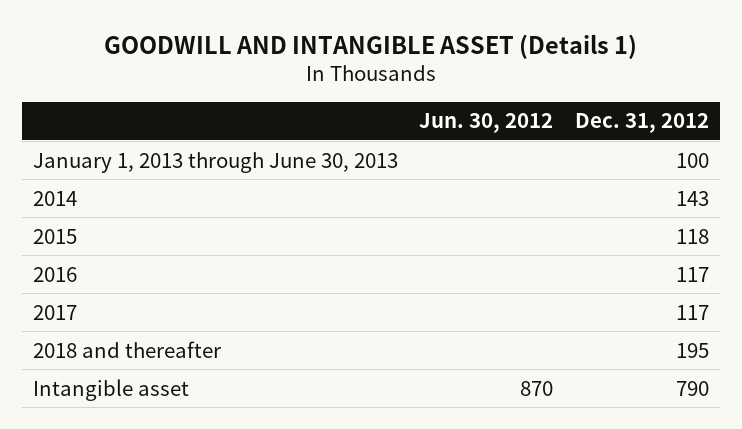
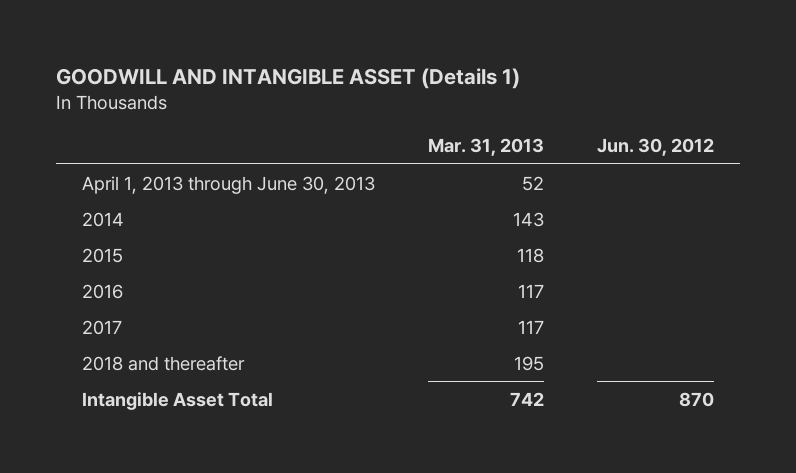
- | Jun. 30, 2012 | Dec. 31, 2012
+ | Mar. 31, 2013 | Jun. 30, 2012
- January 1, 2013 through June 30, 2013 | | 100
+ April 1, 2013 through June 30, 2013 | 52 |
- Intangible asset | 870 | 790
+ Intangible Asset Total | 742 | 870

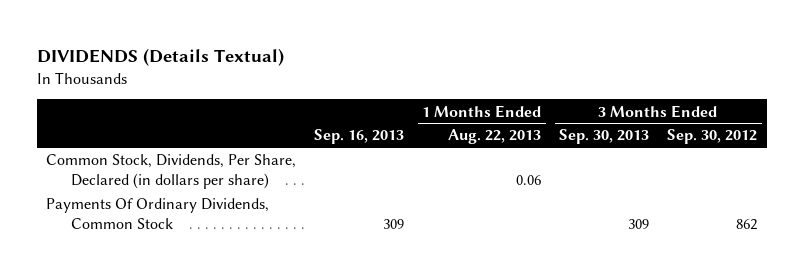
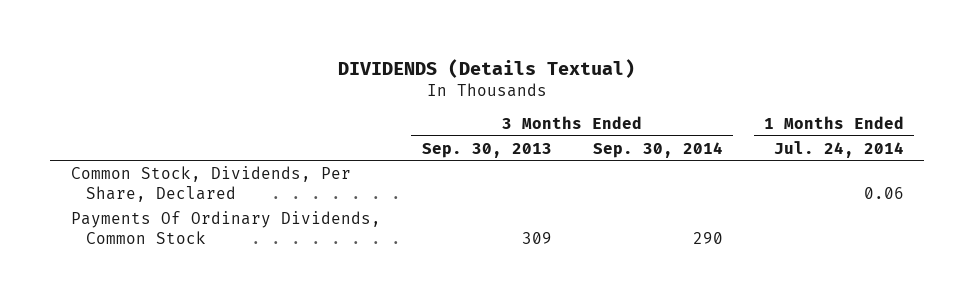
- | Sep. 16, 2013 | 1 Months Ended Aug. 22, 2013 | 3 Months Ended Sep. 30, 2013 | 3 Months Ended Sep. 30, 2012
+ | 3 Months Ended Sep. 30, 2013 | 3 Months Ended Sep. 30, 2014 | 1 Months Ended Jul. 24, 2014
- Common Stock, Dividends, Per Share, Declared (in dollars per share) | | 0.06 | |
+ Common Stock, Dividends, Per Share, Declared | | | 0.06

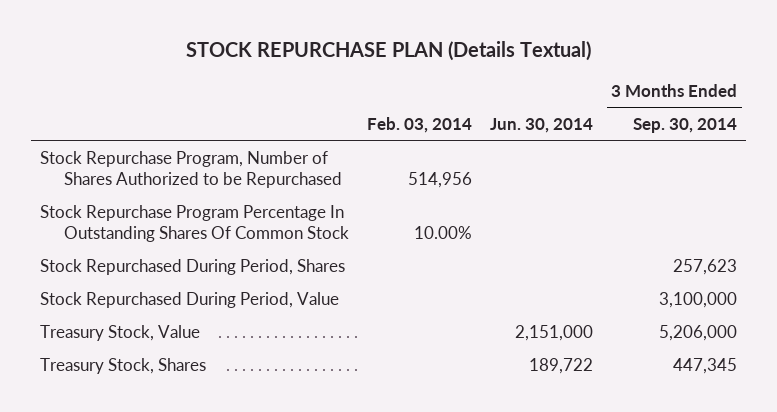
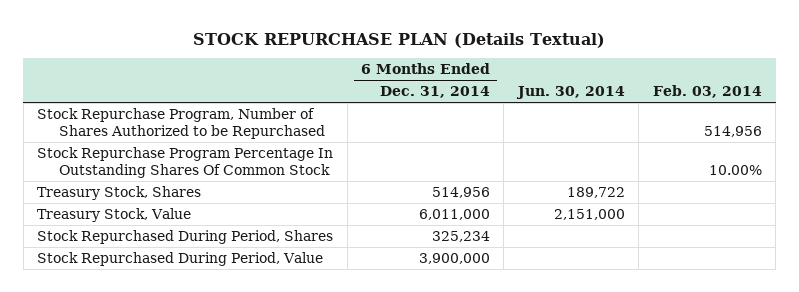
- | Feb. 03, 2014 | Jun. 30, 2014 | 3 Months Ended Sep. 30, 2014
+ | 6 Months Ended Dec. 31, 2014 | Jun. 30, 2014 | Feb. 03, 2014
moved up: Treasury Stock, Shares | 514,956 | 189,722 |
moved up: Treasury Stock, Value | 6,011,000 | 2,151,000 |

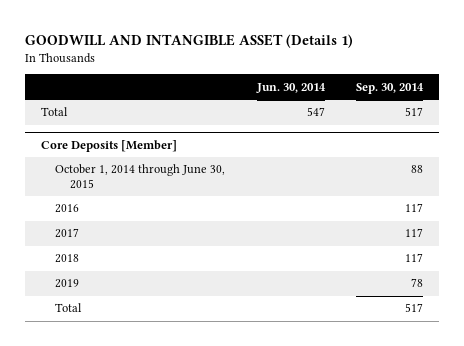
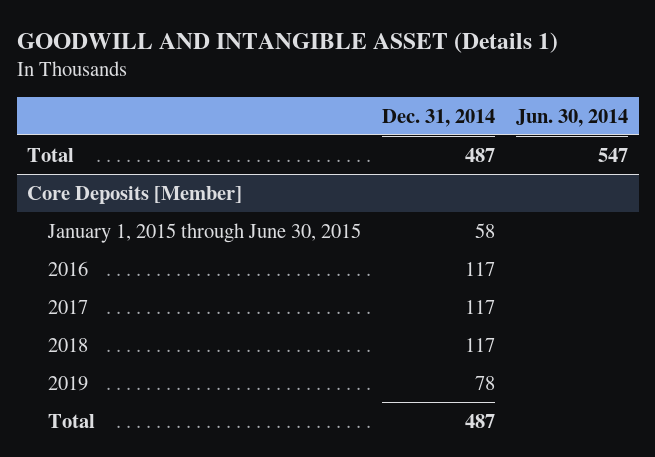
- | Jun. 30, 2014 | Sep. 30, 2014
+ | Dec. 31, 2014 | Jun. 30, 2014
@ Core Deposits [Member]
- October 1, 2014 through June 30, 2015 | | 88
+ January 1, 2015 through June 30, 2015 | 58 |

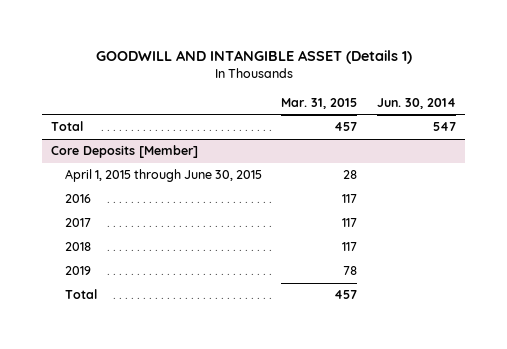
- | Dec. 31, 2014 | Jun. 30, 2014
+ | Mar. 31, 2015 | Jun. 30, 2014
@ Core Deposits [Member]
- January 1, 2015 through June 30, 2015 | 58 |
+ April 1, 2015 through June 30, 2015 | 28 |

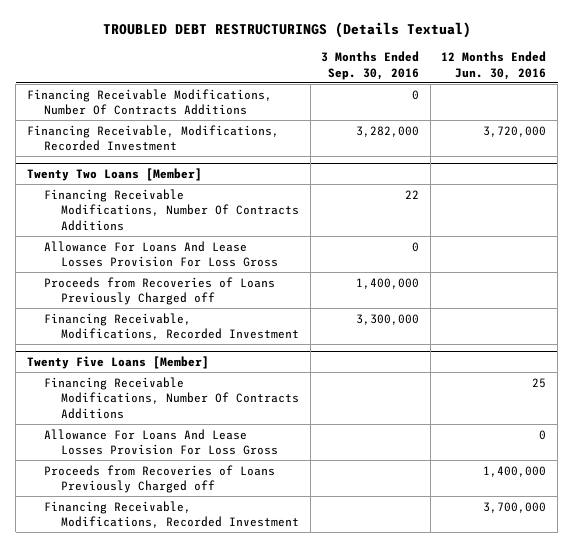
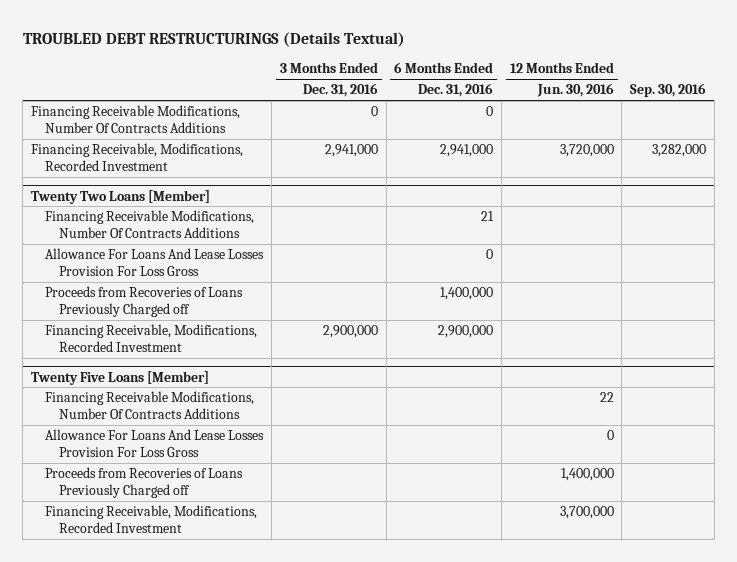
- | 3 Months Ended Sep. 30, 2016 | 12 Months Ended Jun. 30, 2016
+ | 3 Months Ended Dec. 31, 2016 | 6 Months Ended Dec. 31, 2016 | 12 Months Ended Jun. 30, 2016 | Sep. 30, 2016
@ Twenty Five Loans [Member]
- Financing Receivable Modifications, Number Of Contracts Additions | | 25
+ Financing Receivable Modifications, Number Of Contracts Additions | | | 22 |

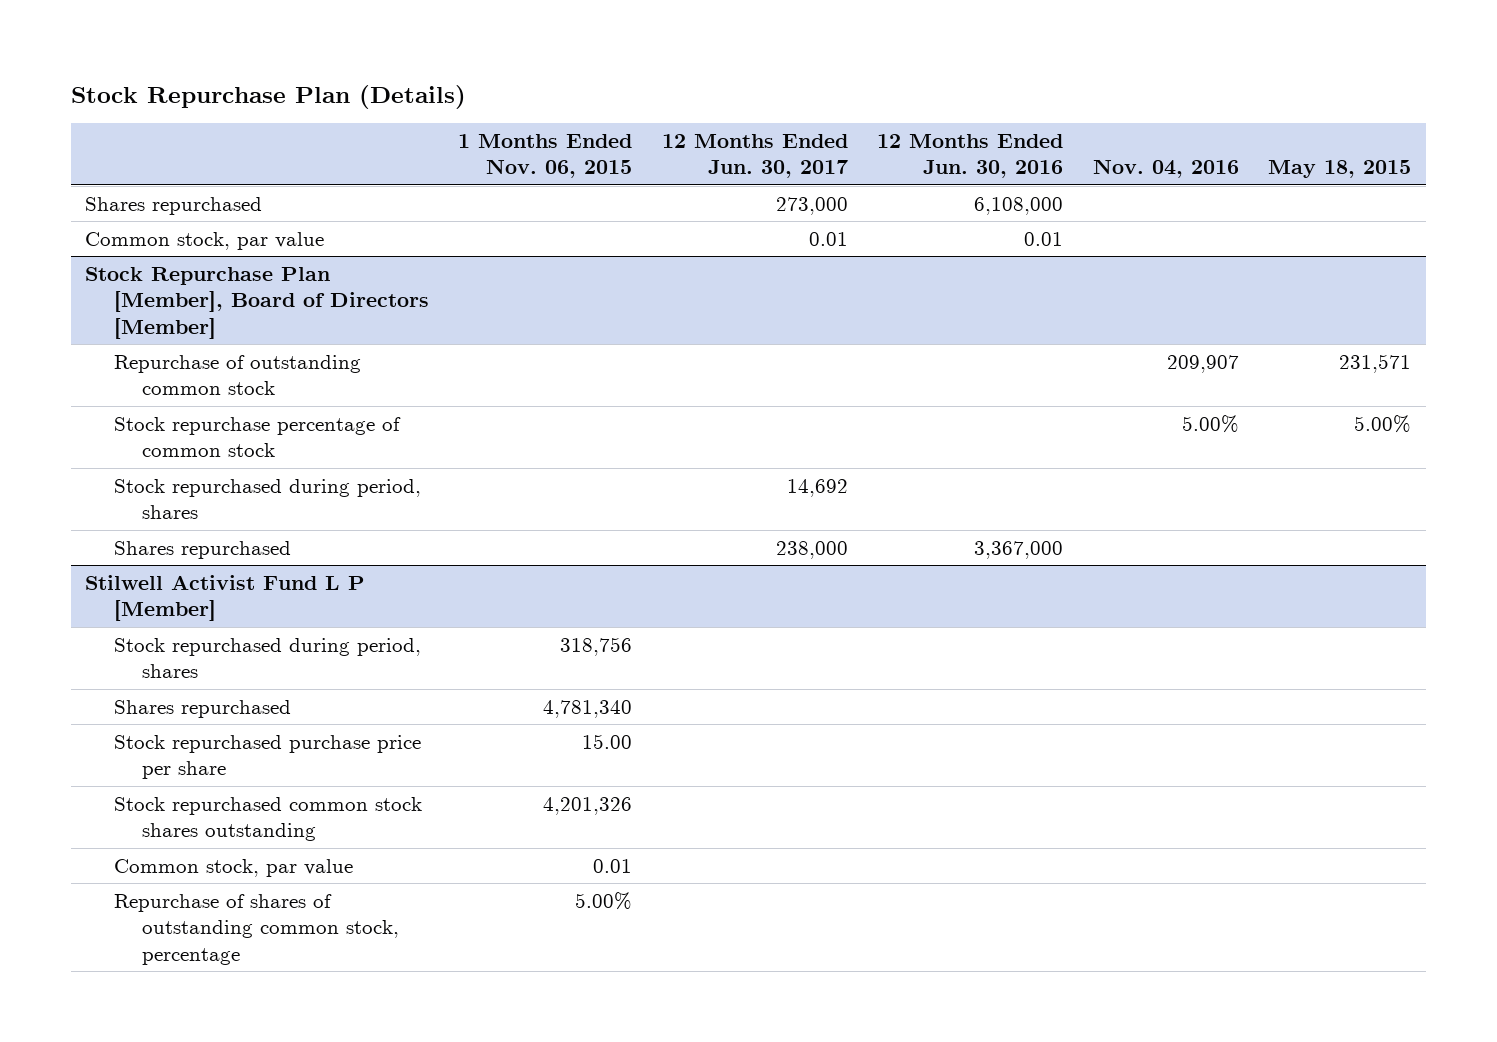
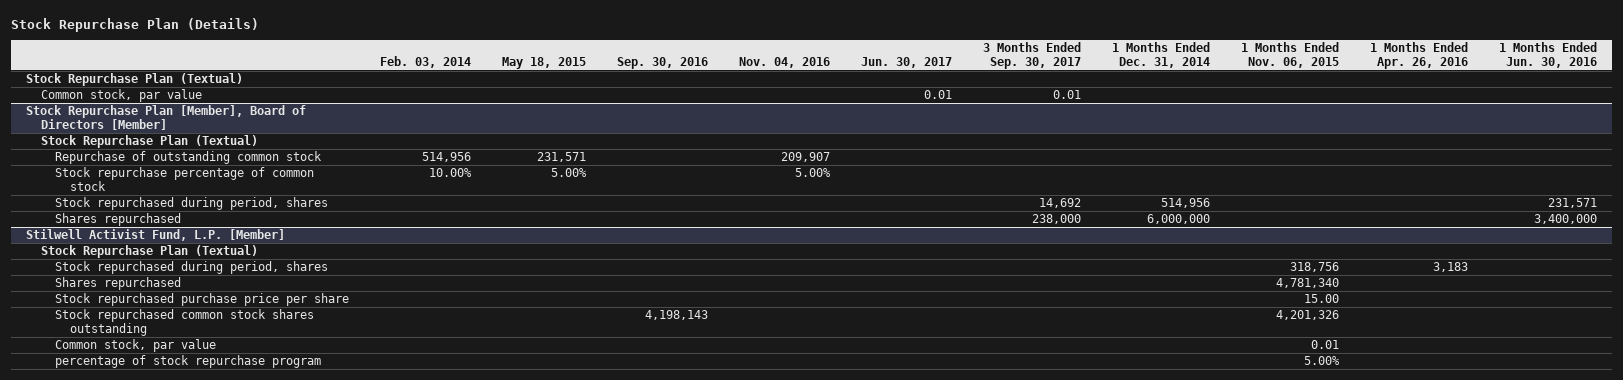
- | 1 Months Ended Nov. 06, 2015 | 12 Months Ended Jun. 30, 2017 | 12 Months Ended Jun. 30, 2016 | Nov. 04, 2016 | May 18, 2015
+ | Feb. 03, 2014 | May 18, 2015 | Sep. 30, 2016 | Nov. 04, 2016 | Jun. 30, 2017 | 3 Months Ended Sep. 30, 2017 | 1 Months Ended Dec. 31, 2014 | 1 Months Ended Nov. 06, 2015 | 1 Months Ended Apr. 26, 2016 | 1 Months Ended Jun. 30, 2016
- Shares repurchased | | 273,000 | 6,108,000 | |
+ Stock Repurchase Plan (Textual)
@ Stock Repurchase Plan [Member], Board of Directors [Member]
+ Stock Repurchase Plan (Textual)
- Stilwell Activist Fund L P [Member]
+ Stilwell Activist Fund, L.P. [Member]
+ Stock Repurchase Plan (Textual)
- Repurchase of shares of outstanding common stock, percentage | 5.00% | | | |
+ percentage of stock repurchase program | | | | | | | | 5.00% | |

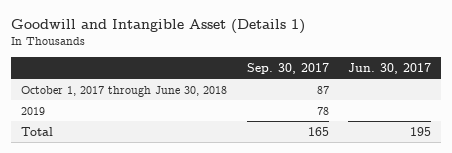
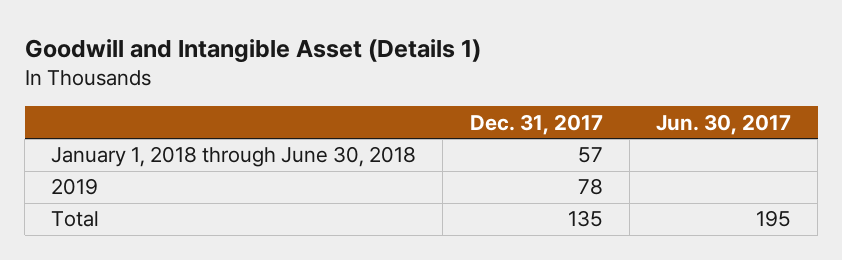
- | Sep. 30, 2017 | Jun. 30, 2017
+ | Dec. 31, 2017 | Jun. 30, 2017
- October 1, 2017 through June 30, 2018 | 87 |
+ January 1, 2018 through June 30, 2018 | 57 |

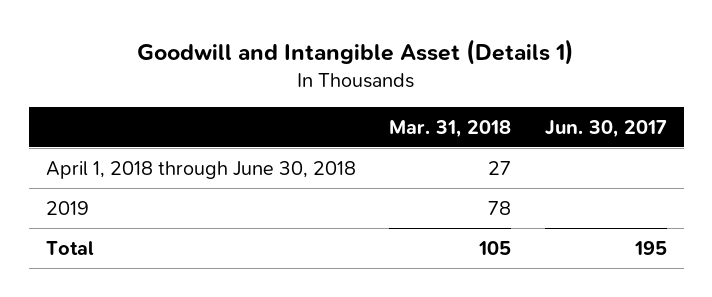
- | Dec. 31, 2017 | Jun. 30, 2017
+ | Mar. 31, 2018 | Jun. 30, 2017
- January 1, 2018 through June 30, 2018 | 57 |
+ April 1, 2018 through June 30, 2018 | 27 |

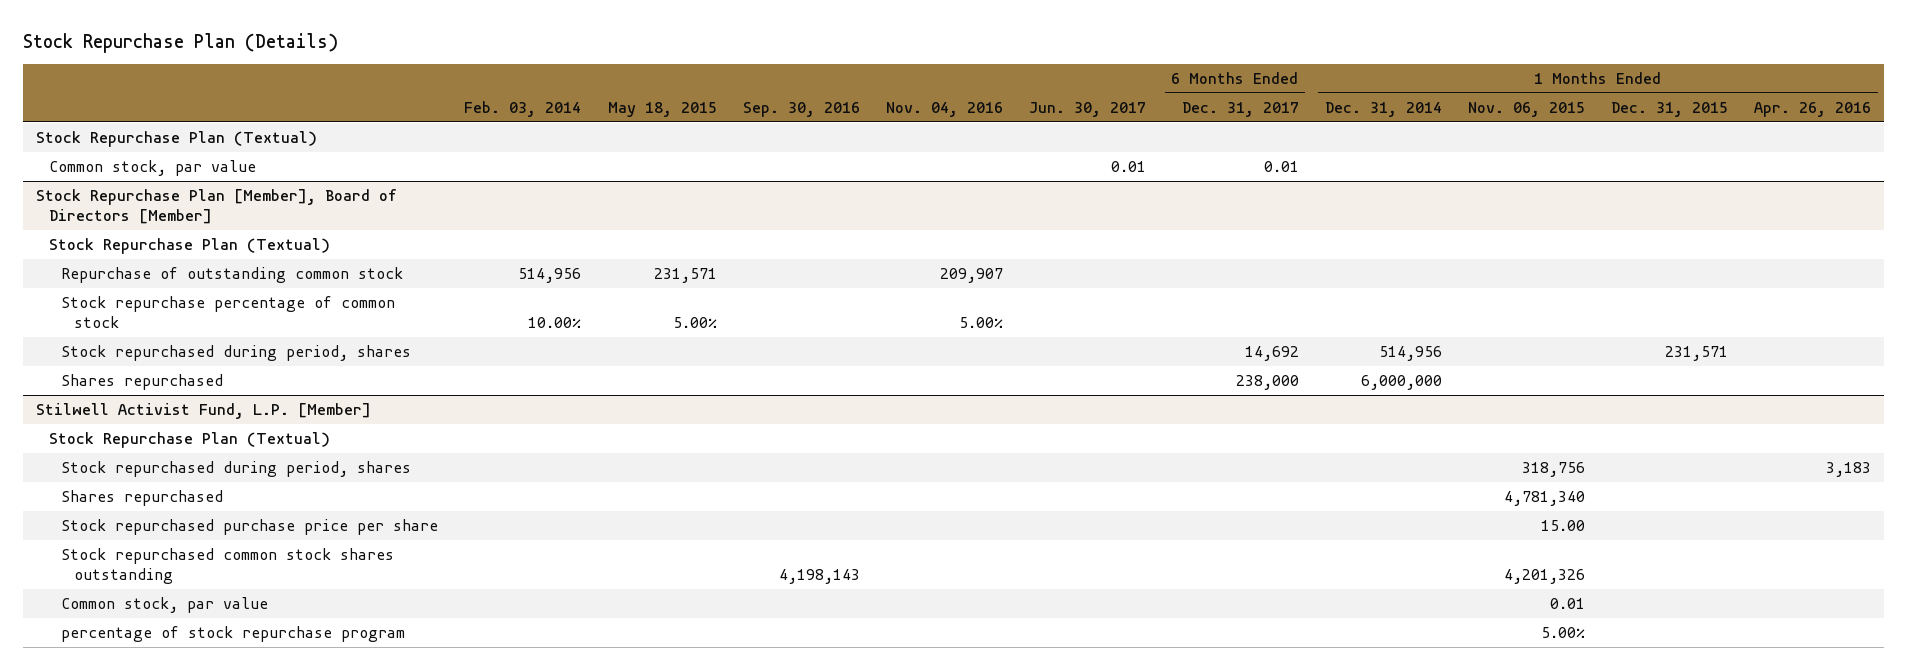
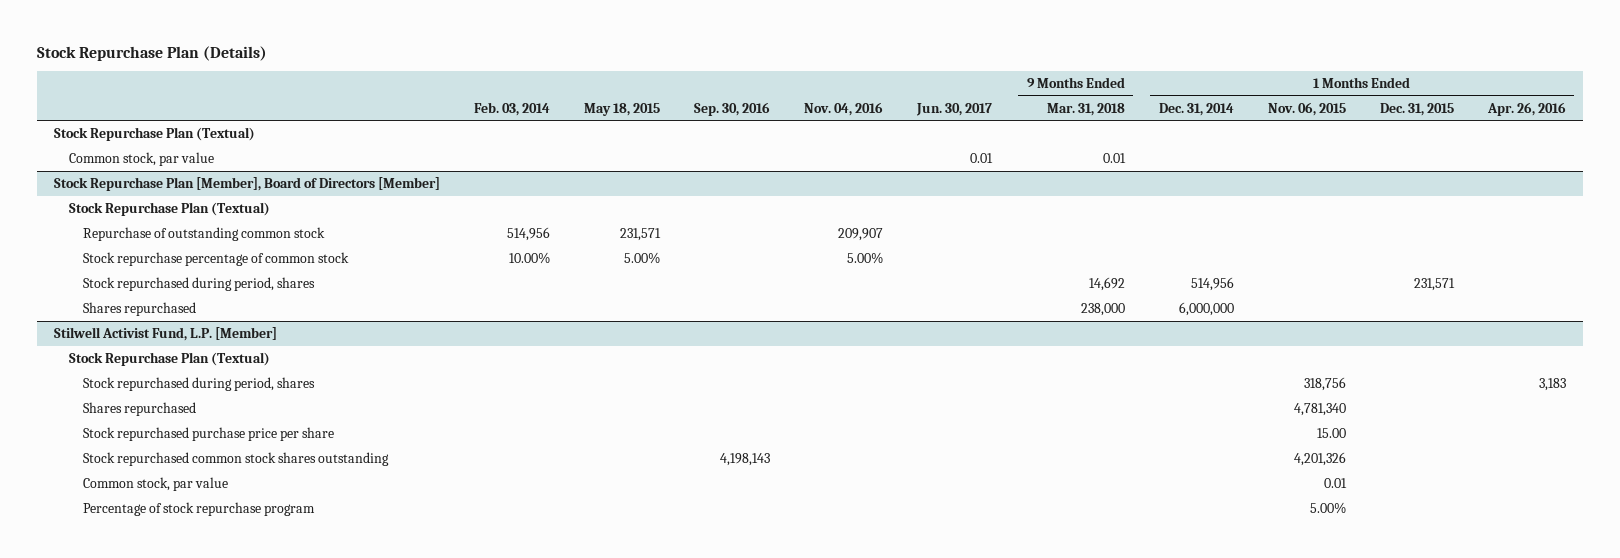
- | Feb. 03, 2014 | May 18, 2015 | Sep. 30, 2016 | Nov. 04, 2016 | Jun. 30, 2017 | 6 Months Ended Dec. 31, 2017 | 1 Months Ended Dec. 31, 2014 | 1 Months Ended Nov. 06, 2015 | 1 Months Ended Dec. 31, 2015 | 1 Months Ended Apr. 26, 2016
+ | Feb. 03, 2014 | May 18, 2015 | Sep. 30, 2016 | Nov. 04, 2016 | Jun. 30, 2017 | 9 Months Ended Mar. 31, 2018 | 1 Months Ended Dec. 31, 2014 | 1 Months Ended Nov. 06, 2015 | 1 Months Ended Dec. 31, 2015 | 1 Months Ended Apr. 26, 2016
@ Stilwell Activist Fund, L.P. [Member]
- percentage of stock repurchase program | | | | | | | | 5.00% | |
+ Percentage of stock repurchase program | | | | | | | | 5.00% | |

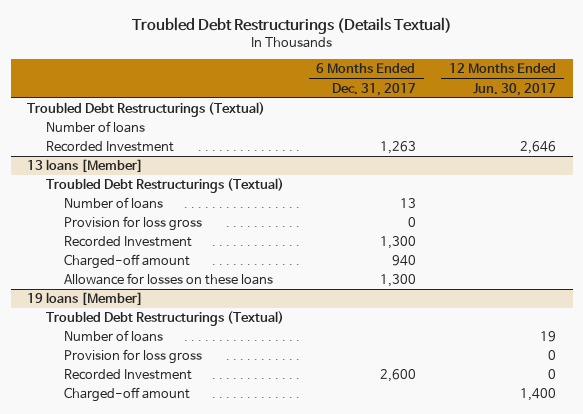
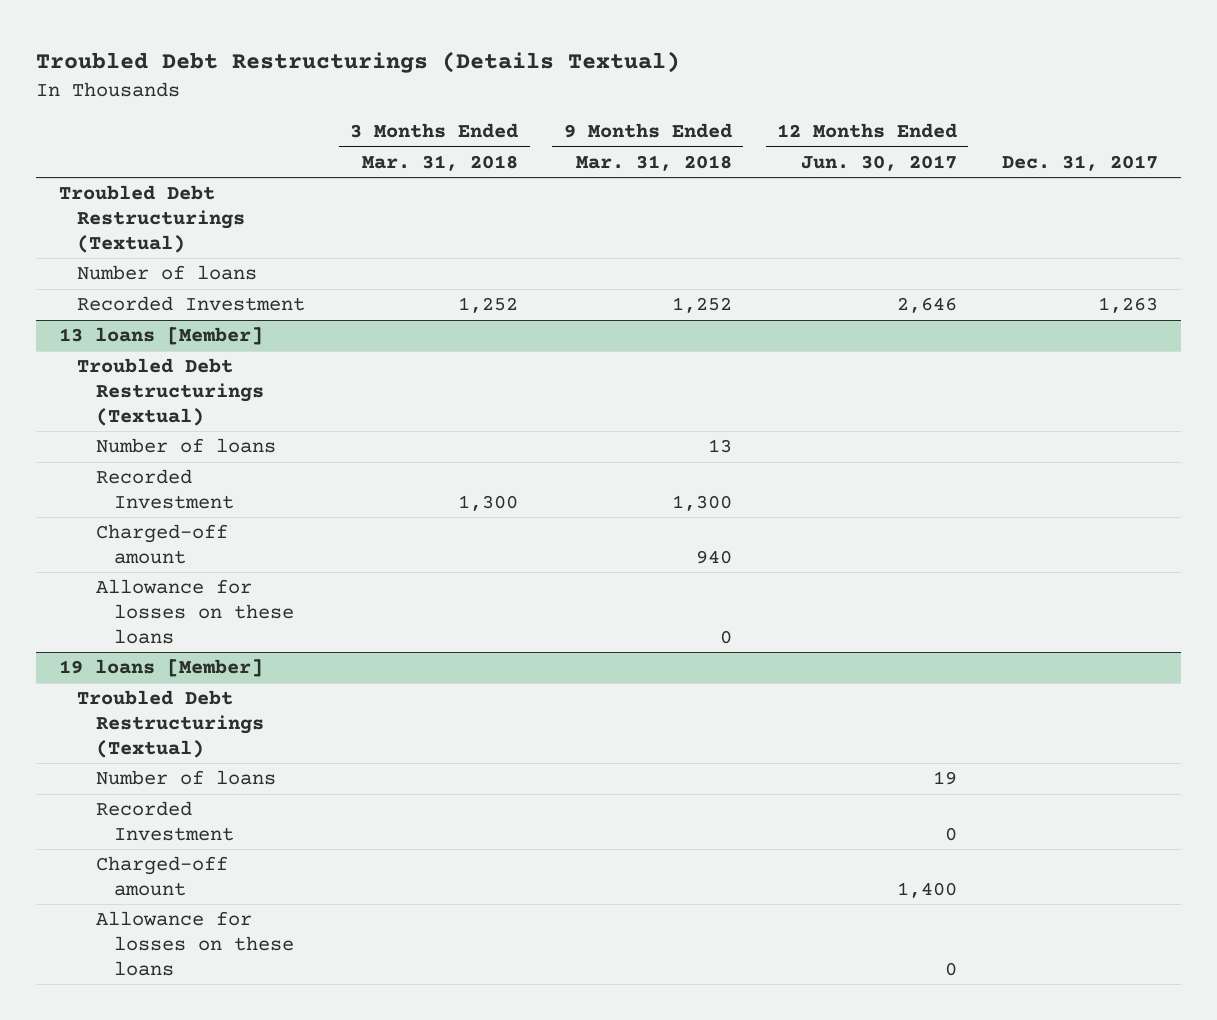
- | 6 Months Ended Dec. 31, 2017 | 12 Months Ended Jun. 30, 2017
+ | 3 Months Ended Mar. 31, 2018 | 9 Months Ended Mar. 31, 2018 | 12 Months Ended Jun. 30, 2017 | Dec. 31, 2017
@ 13 loans [Member]
- Provision for loss gross | 0 |
@ 19 loans [Member]
- Provision for loss gross | | 0
+ Allowance for losses on these loans | | | 0 |

